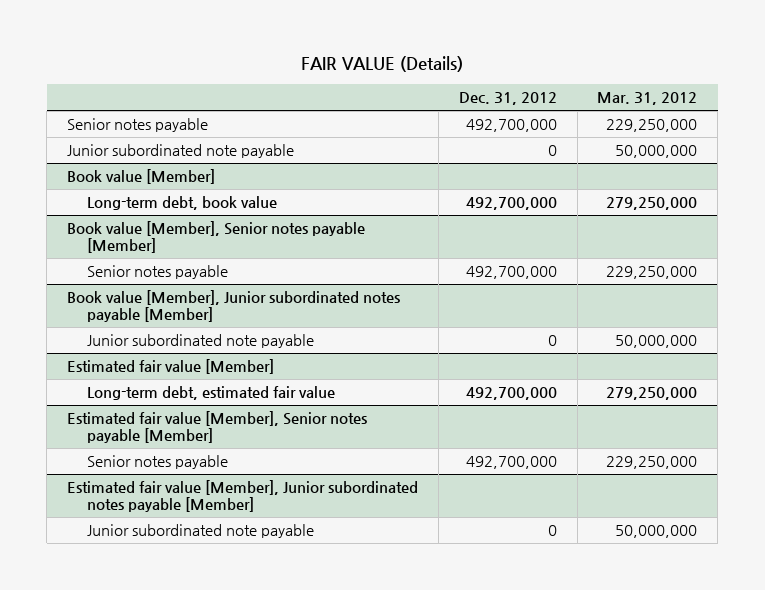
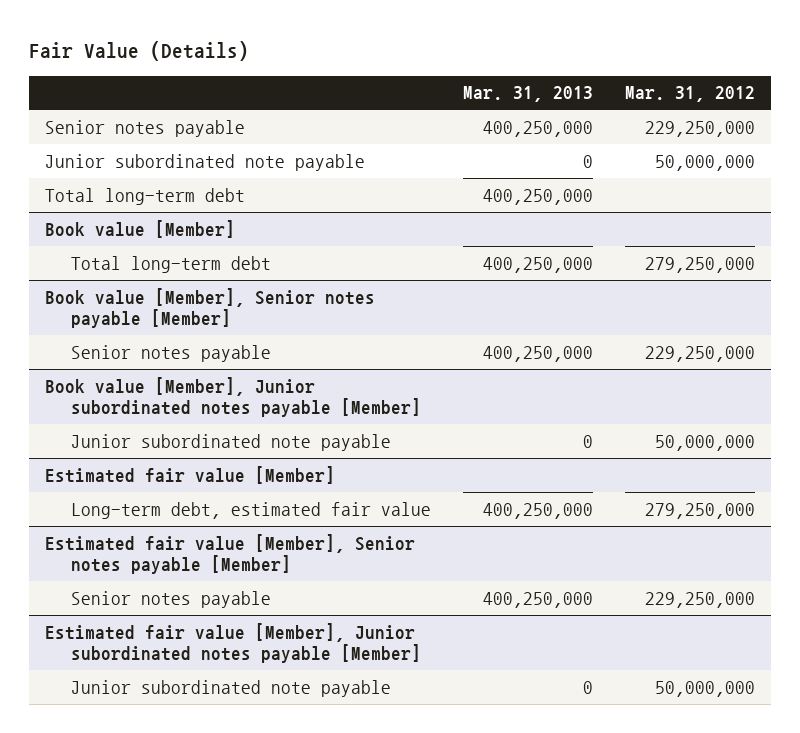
- FAIR VALUE (Details)
+ Fair Value (Details)
- | Dec. 31, 2012 | Mar. 31, 2012
+ | Mar. 31, 2013 | Mar. 31, 2012
+ Total long-term debt | 400,250,000 |
@ Book value [Member]
- Long-term debt, book value | 492,700,000 | 279,250,000
+ Total long-term debt | 400,250,000 | 279,250,000

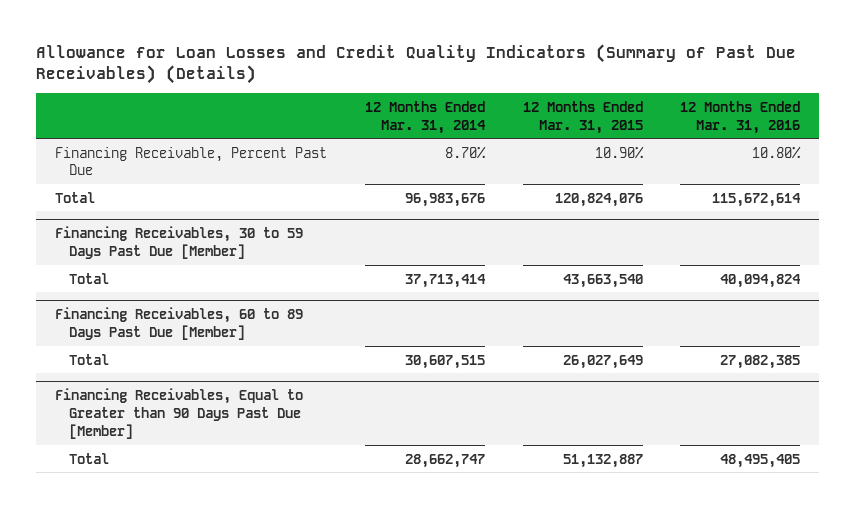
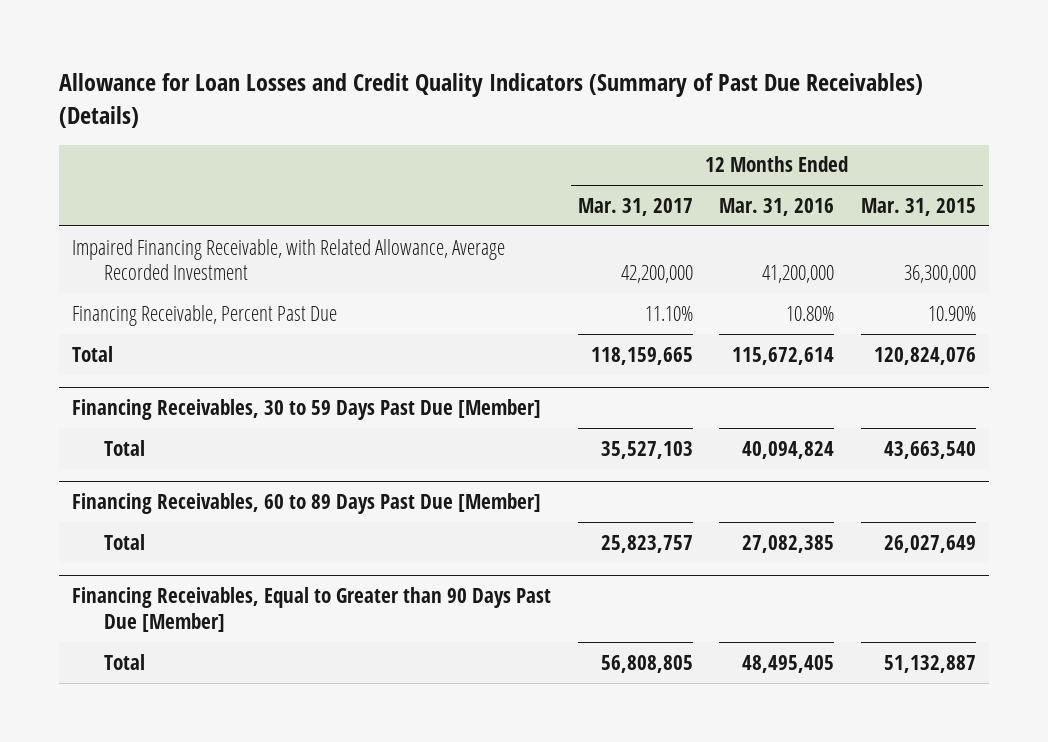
- | 12 Months Ended Mar. 31, 2014 | 12 Months Ended Mar. 31, 2015 | 12 Months Ended Mar. 31, 2016
+ | 12 Months Ended Mar. 31, 2017 | 12 Months Ended Mar. 31, 2016 | 12 Months Ended Mar. 31, 2015
+ Impaired Financing Receivable, with Related Allowance, Average Recorded Investment | 42,200,000 | 41,200,000 | 36,300,000

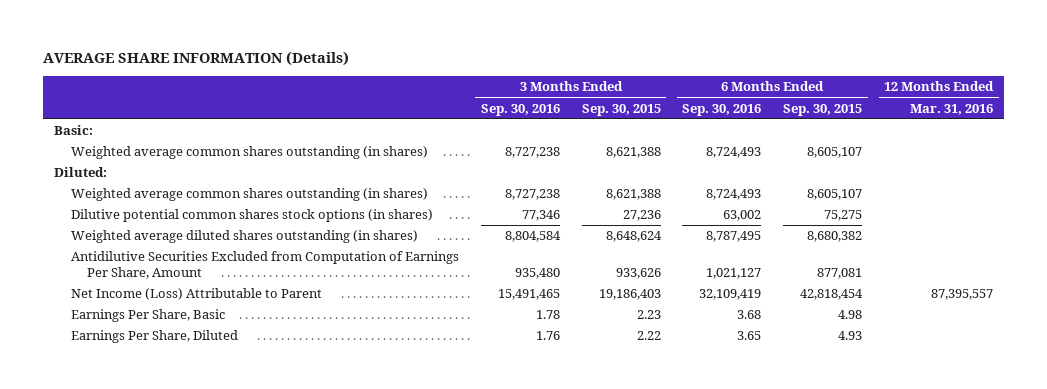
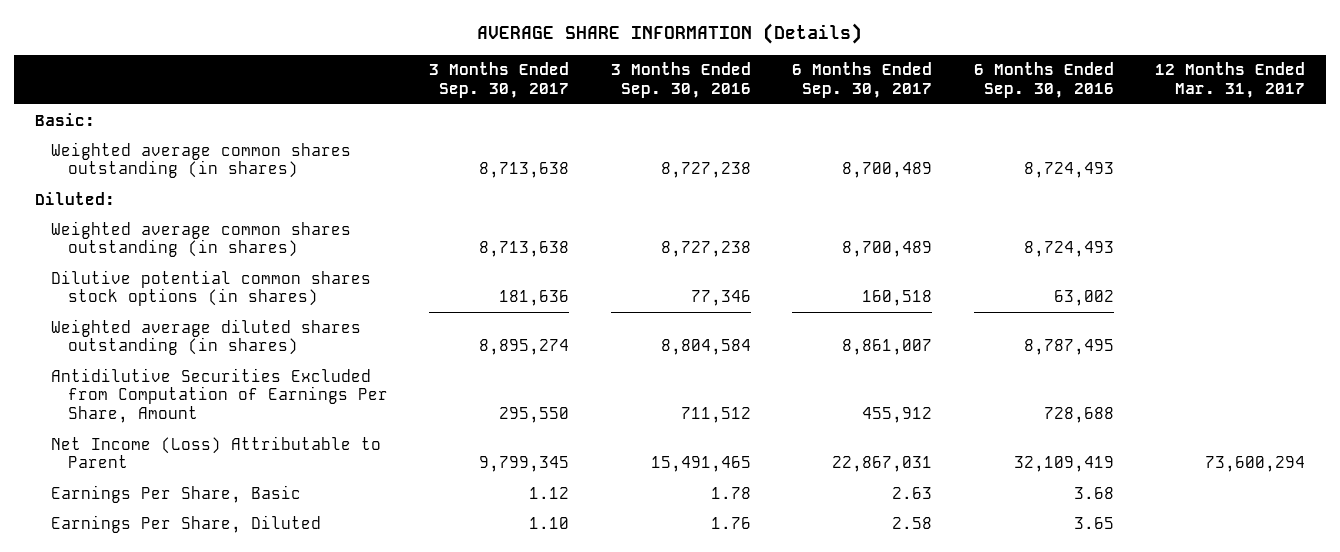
- | 3 Months Ended Sep. 30, 2016 | 3 Months Ended Sep. 30, 2015 | 6 Months Ended Sep. 30, 2016 | 6 Months Ended Sep. 30, 2015 | 12 Months Ended Mar. 31, 2016
+ | 3 Months Ended Sep. 30, 2017 | 3 Months Ended Sep. 30, 2016 | 6 Months Ended Sep. 30, 2017 | 6 Months Ended Sep. 30, 2016 | 12 Months Ended Mar. 31, 2017
- Antidilutive Securities Excluded from Computation of Earnings Per Share, Amount | 935,480 | 933,626 | 1,021,127 | 877,081 |
+ Antidilutive Securities Excluded from Computation of Earnings Per Share, Amount | 295,550 | 711,512 | 455,912 | 728,688 |

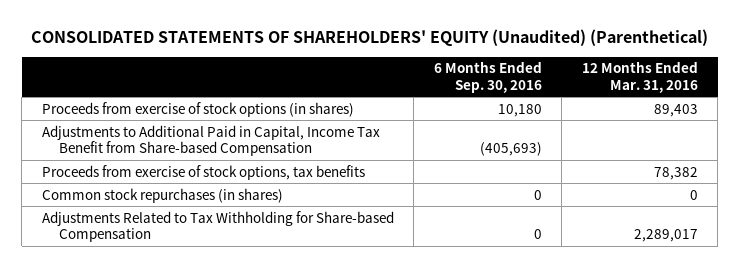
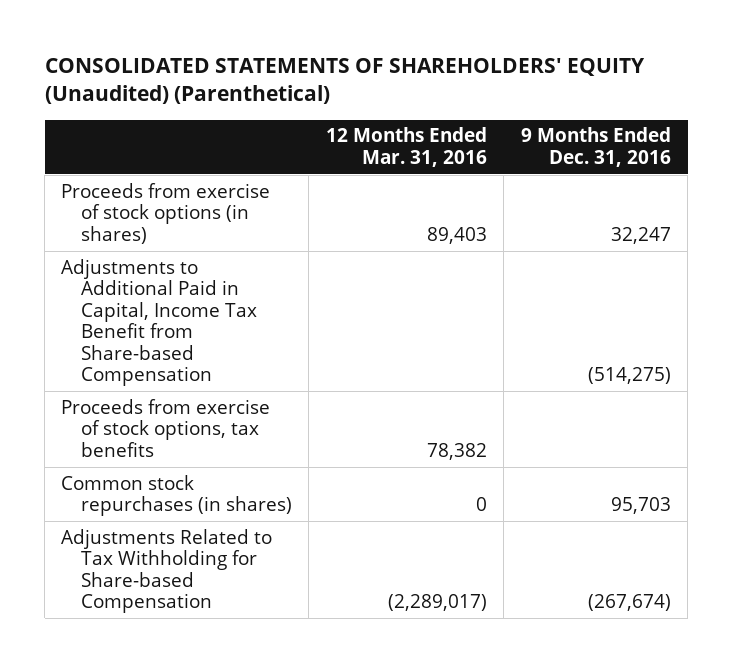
- | 6 Months Ended Sep. 30, 2016 | 12 Months Ended Mar. 31, 2016
+ | 12 Months Ended Mar. 31, 2016 | 9 Months Ended Dec. 31, 2016
- Adjustments Related to Tax Withholding for Share-based Compensation | 0 | 2,289,017
+ Adjustments Related to Tax Withholding for Share-based Compensation | (2,289,017) | (267,674)

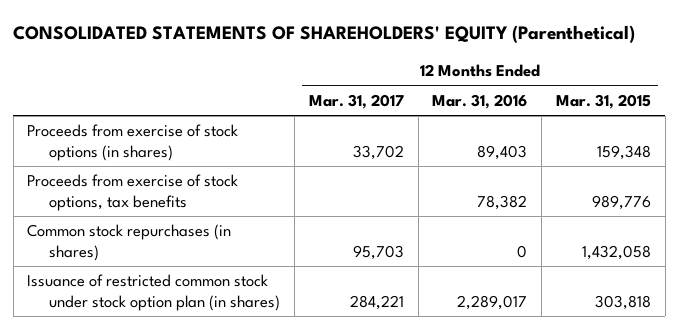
- CONSOLIDATED STATEMENTS OF SHAREHOLDERS' EQUITY (Unaudited) (Parenthetical)
+ CONSOLIDATED STATEMENTS OF SHAREHOLDERS' EQUITY (Parenthetical)
- | 12 Months Ended Mar. 31, 2016 | 9 Months Ended Dec. 31, 2016
+ | 12 Months Ended Mar. 31, 2017 | 12 Months Ended Mar. 31, 2016 | 12 Months Ended Mar. 31, 2015
- Adjustments to Additional Paid in Capital, Income Tax Benefit from Share-based Compensation | | (514,275)
- Adjustments Related to Tax Withholding for Share-based Compensation | (2,289,017) | (267,674)
+ Issuance of restricted common stock under stock option plan (in shares) | 284,221 | 2,289,017 | 303,818

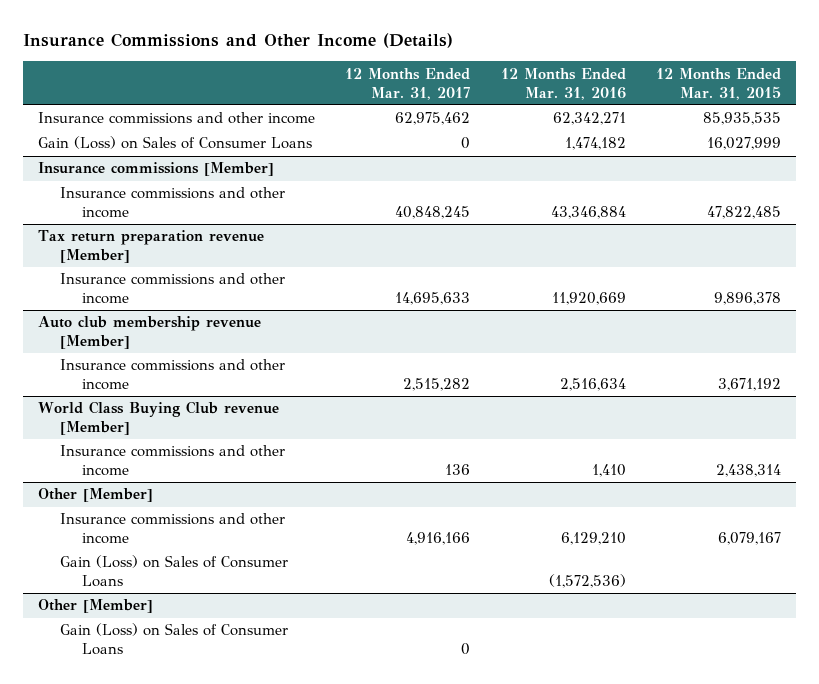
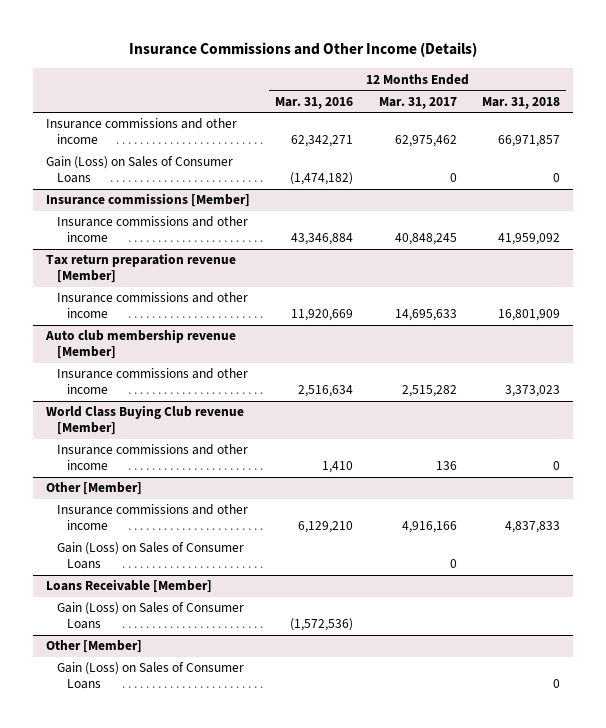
- | 12 Months Ended Mar. 31, 2017 | 12 Months Ended Mar. 31, 2016 | 12 Months Ended Mar. 31, 2015
+ | 12 Months Ended Mar. 31, 2016 | 12 Months Ended Mar. 31, 2017 | 12 Months Ended Mar. 31, 2018
- Gain (Loss) on Sales of Consumer Loans | 0 | 1,474,182 | 16,027,999
+ Gain (Loss) on Sales of Consumer Loans | (1,474,182) | 0 | 0
@ Other [Member]
moved up: Gain (Loss) on Sales of Consumer Loans | | 0 |
+ Loans Receivable [Member]
@ Other [Member]
+ Gain (Loss) on Sales of Consumer Loans | | | 0

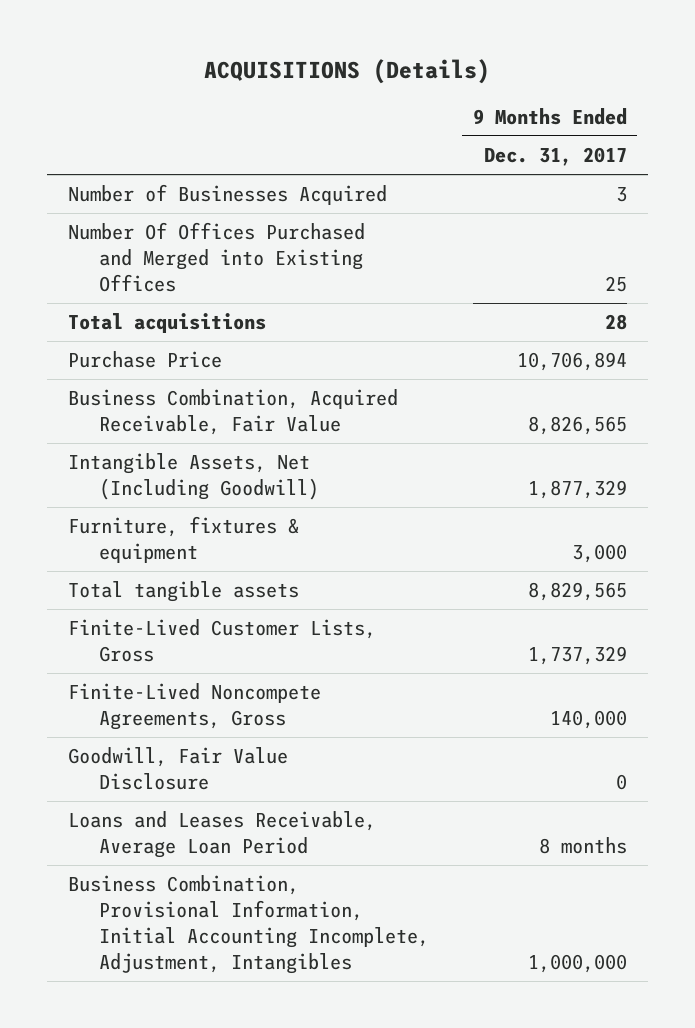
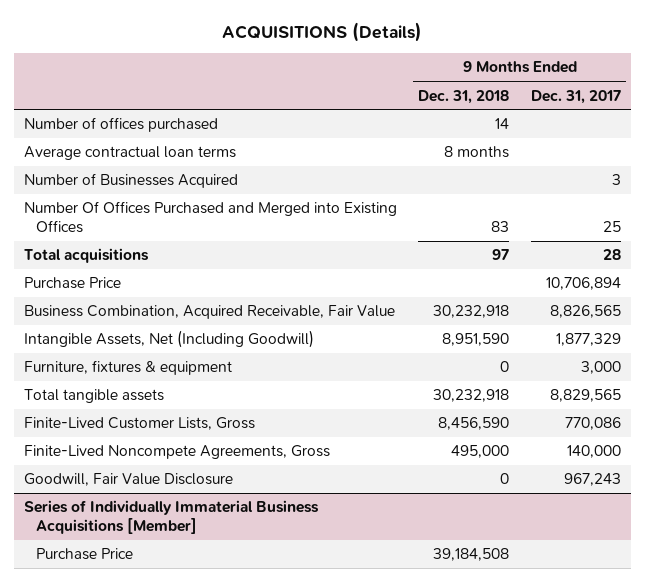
- | 9 Months Ended Dec. 31, 2017
+ | 9 Months Ended Dec. 31, 2018 | 9 Months Ended Dec. 31, 2017
+ Number of offices purchased | 14 |
+ Average contractual loan terms | 8 months |
- Finite-Lived Customer Lists, Gross | 1,737,329
+ Finite-Lived Customer Lists, Gross | 8,456,590 | 770,086
- Goodwill, Fair Value Disclosure | 0
- Loans and Leases Receivable, Average Loan Period | 8 months
- Business Combination, Provisional Information, Initial Accounting Incomplete, Adjustment, Intangibles | 1,000,000
+ Goodwill, Fair Value Disclosure | 0 | 967,243
+ Series of Individually Immaterial Business Acquisitions [Member]
+ Purchase Price | 39,184,508 |

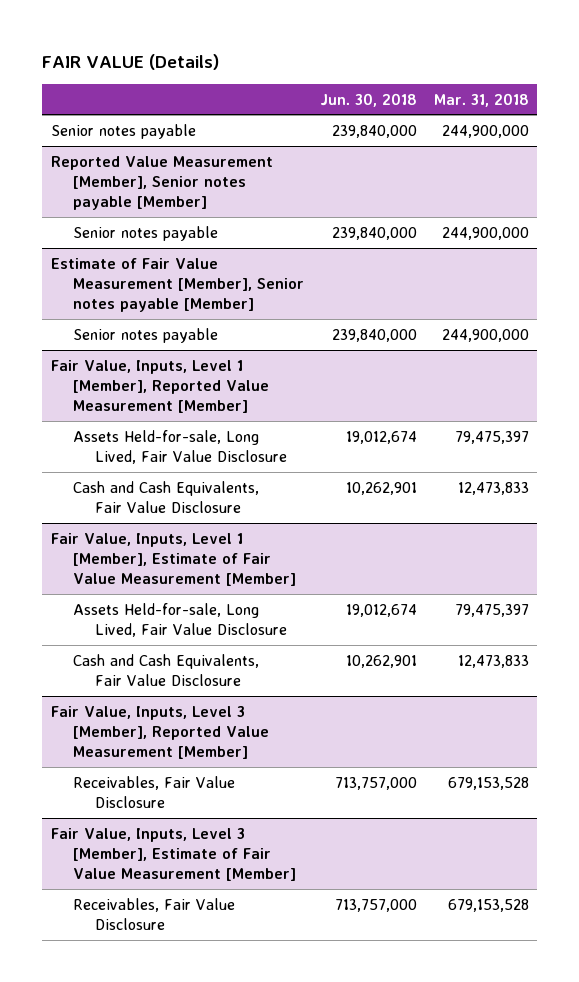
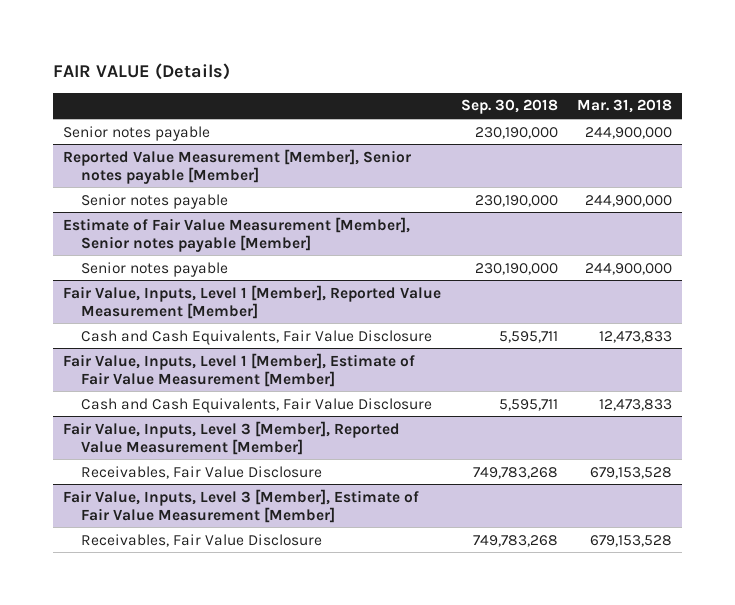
- | Jun. 30, 2018 | Mar. 31, 2018
+ | Sep. 30, 2018 | Mar. 31, 2018
@ Fair Value, Inputs, Level 1 [Member], Reported Value Measurement [Member]
- Assets Held-for-sale, Long Lived, Fair Value Disclosure | 19,012,674 | 79,475,397
@ Fair Value, Inputs, Level 1 [Member], Estimate of Fair Value Measurement [Member]
- Assets Held-for-sale, Long Lived, Fair Value Disclosure | 19,012,674 | 79,475,397

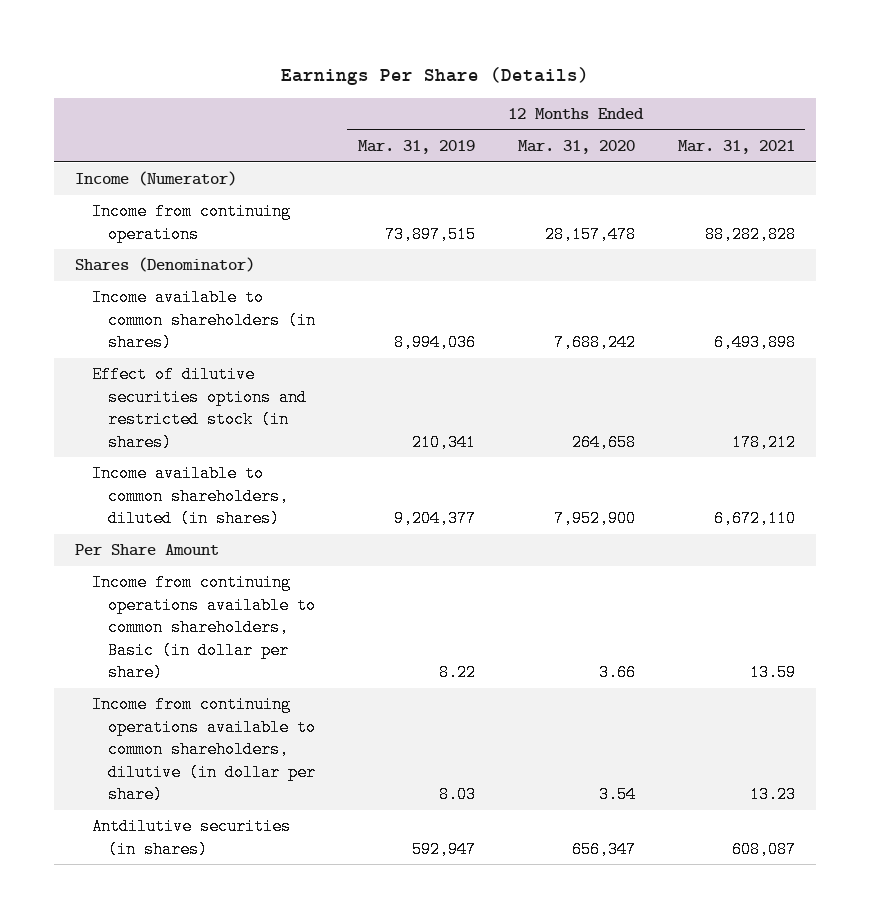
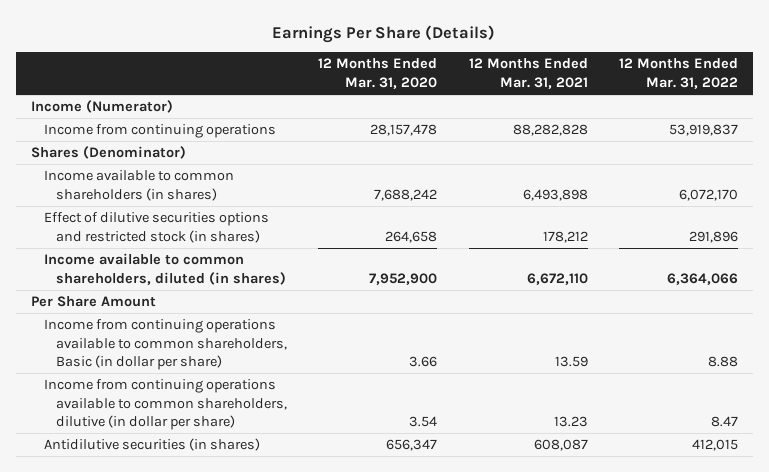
- | 12 Months Ended Mar. 31, 2019 | 12 Months Ended Mar. 31, 2020 | 12 Months Ended Mar. 31, 2021
+ | 12 Months Ended Mar. 31, 2020 | 12 Months Ended Mar. 31, 2021 | 12 Months Ended Mar. 31, 2022
- Antdilutive securities (in shares) | 592,947 | 656,347 | 608,087
+ Antidilutive securities (in shares) | 656,347 | 608,087 | 412,015

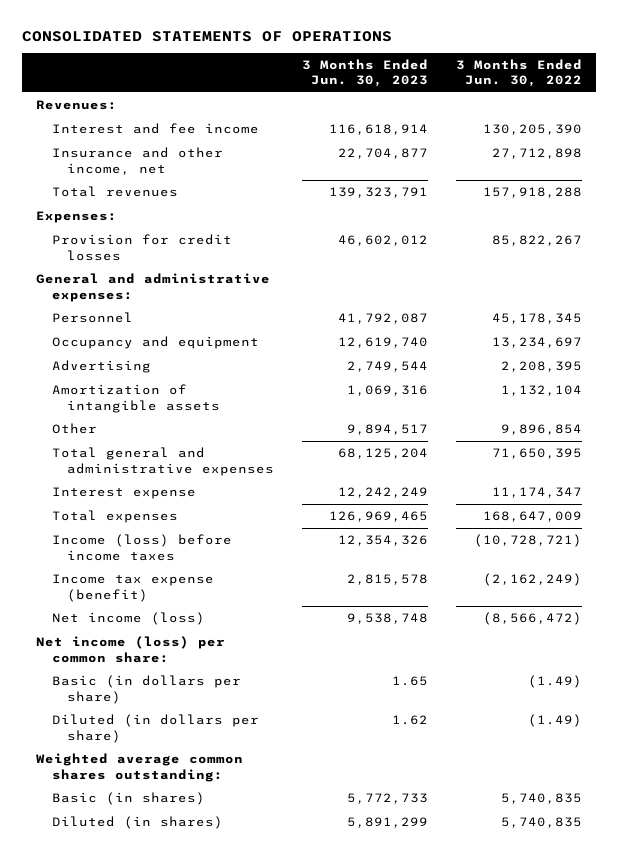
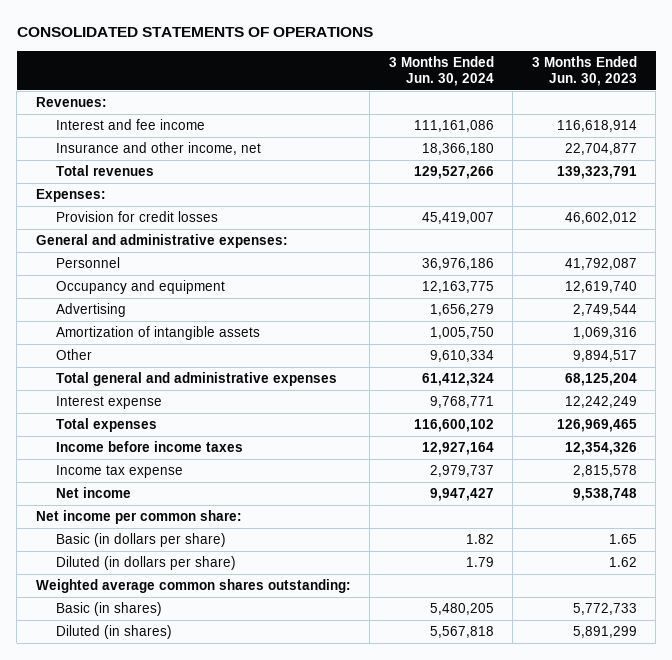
- | 3 Months Ended Jun. 30, 2023 | 3 Months Ended Jun. 30, 2022
+ | 3 Months Ended Jun. 30, 2024 | 3 Months Ended Jun. 30, 2023
- Income (loss) before income taxes | 12,354,326 | (10,728,721)
- Income tax expense (benefit) | 2,815,578 | (2,162,249)
- Net income (loss) | 9,538,748 | (8,566,472)
- Net income (loss) per common share:
+ Income before income taxes | 12,927,164 | 12,354,326
+ Income tax expense | 2,979,737 | 2,815,578
+ Net income | 9,947,427 | 9,538,748
+ Net income per common share:

